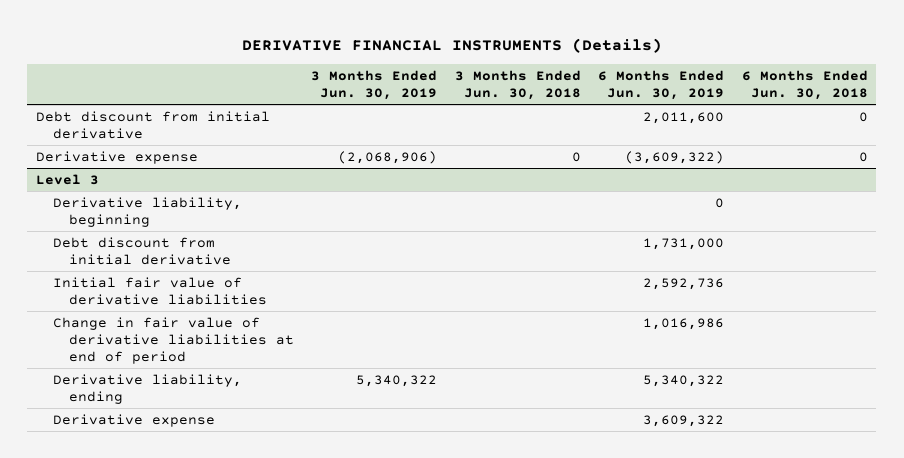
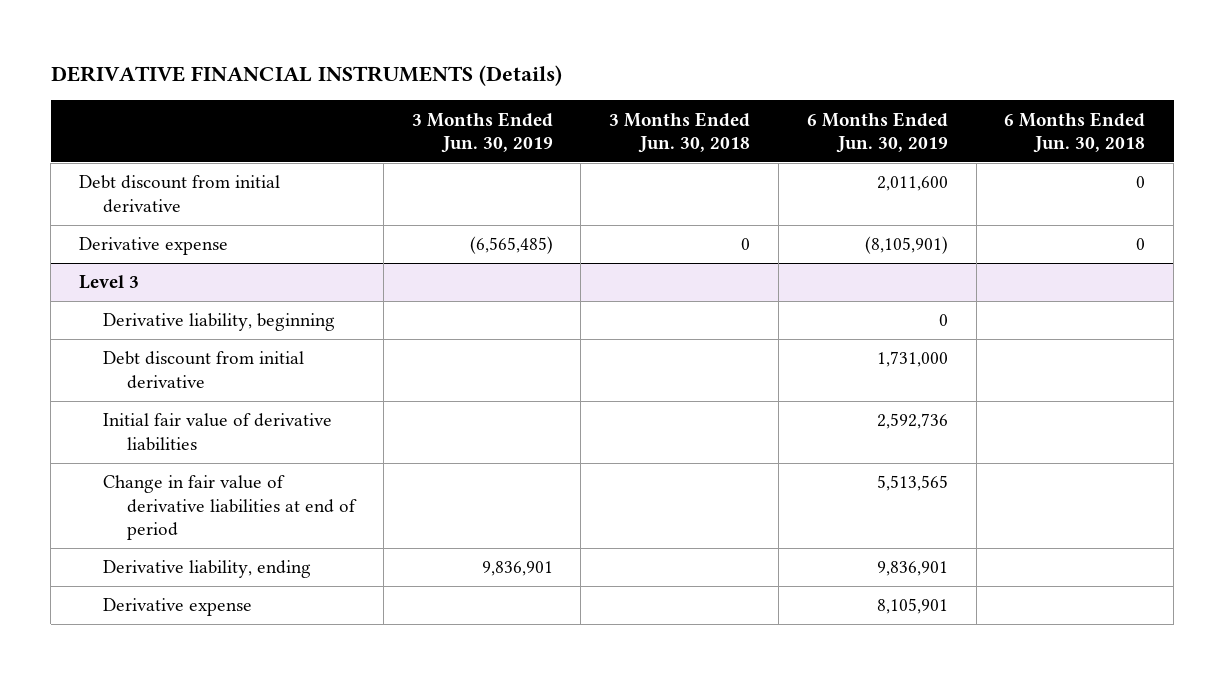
- Derivative expense | (2,068,906) | 0 | (3,609,322) | 0
+ Derivative expense | (6,565,485) | 0 | (8,105,901) | 0
@ Level 3
- Change in fair value of derivative liabilities at end of period | | | 1,016,986 |
- Derivative liability, ending | 5,340,322 | | 5,340,322 |
- Derivative expense | | | 3,609,322 |
+ Change in fair value of derivative liabilities at end of period | | | 5,513,565 |
+ Derivative liability, ending | 9,836,901 | | 9,836,901 |
+ Derivative expense | | | 8,105,901 |

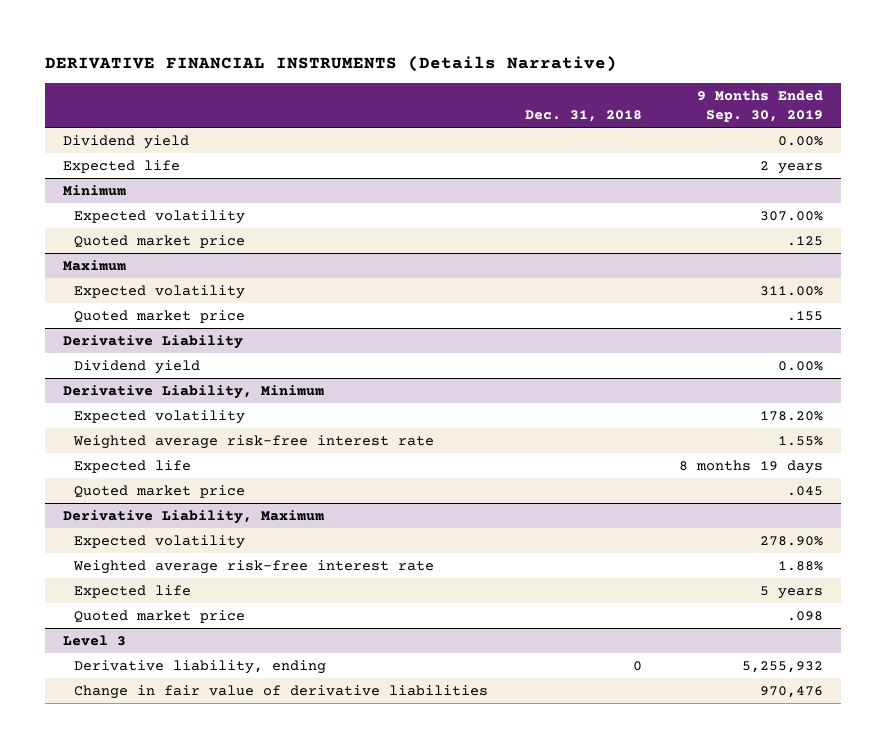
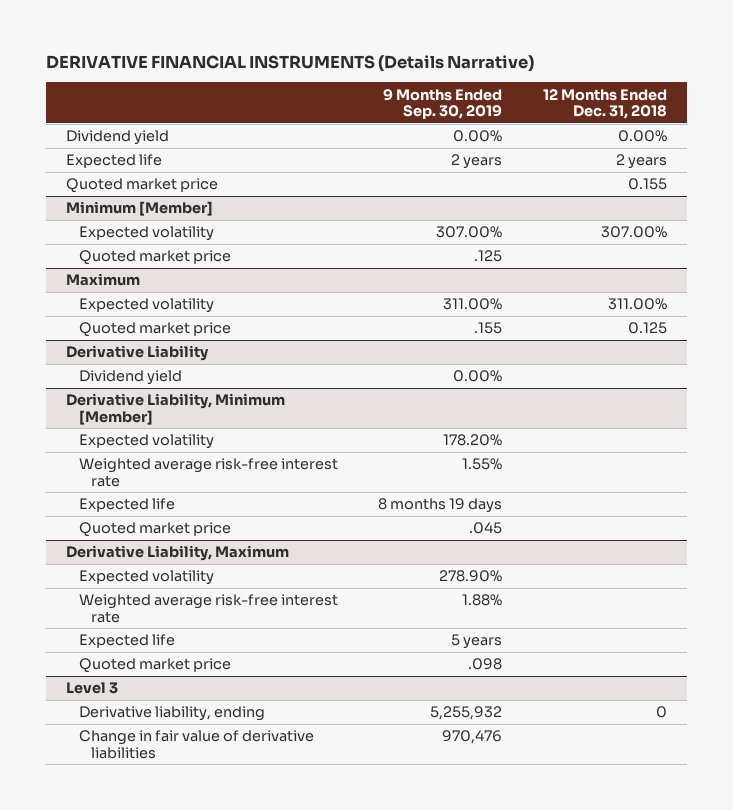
- | Dec. 31, 2018 | 9 Months Ended Sep. 30, 2019
+ | 9 Months Ended Sep. 30, 2019 | 12 Months Ended Dec. 31, 2018
- Minimum
+ Quoted market price | | 0.155
+ Minimum [Member]
- Derivative Liability, Minimum
+ Derivative Liability, Minimum [Member]

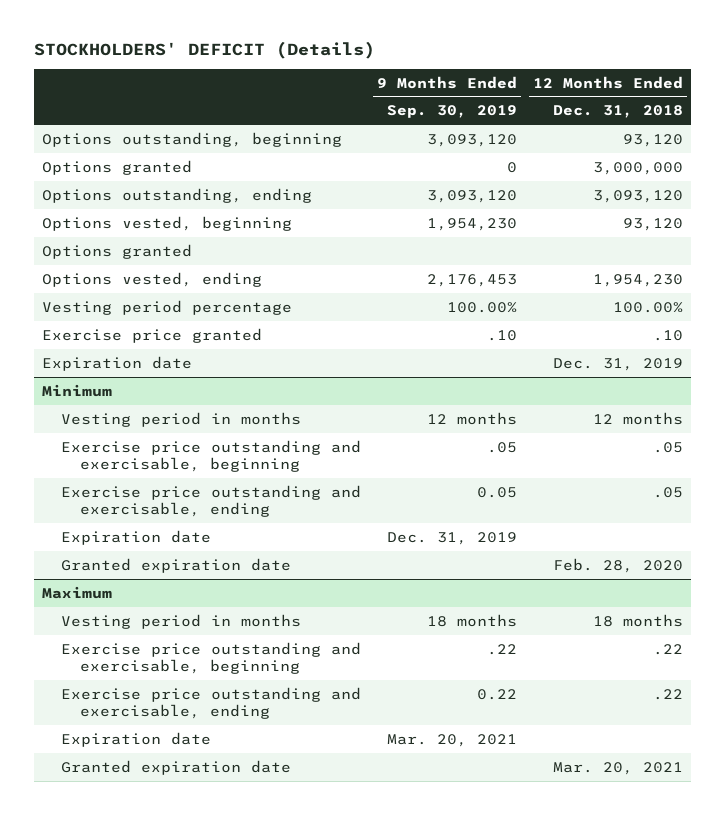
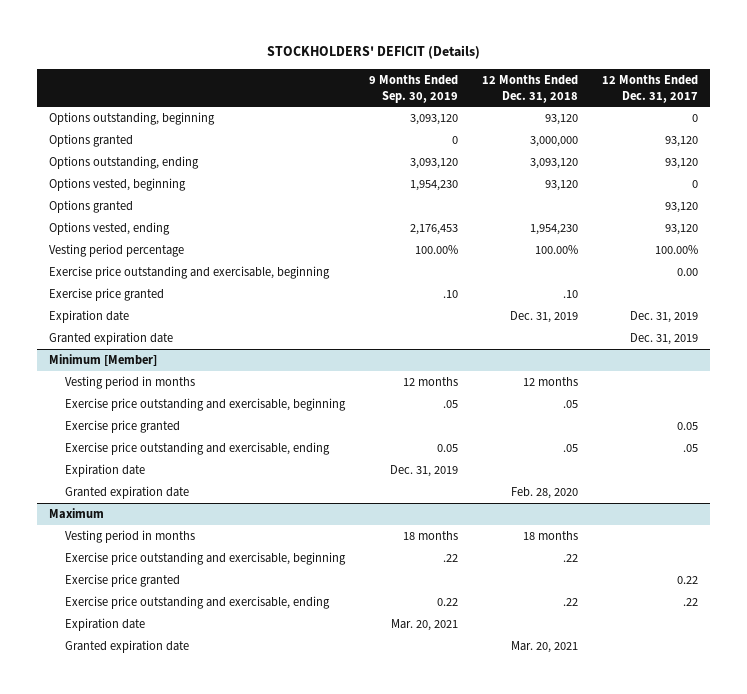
- | 9 Months Ended Sep. 30, 2019 | 12 Months Ended Dec. 31, 2018
+ | 9 Months Ended Sep. 30, 2019 | 12 Months Ended Dec. 31, 2018 | 12 Months Ended Dec. 31, 2017
+ Exercise price outstanding and exercisable, beginning | | | 0.00
- Minimum
+ Granted expiration date | | | Dec. 31, 2019
+ Minimum [Member]
+ Exercise price granted | | | 0.05
@ Maximum
+ Exercise price granted | | | 0.22

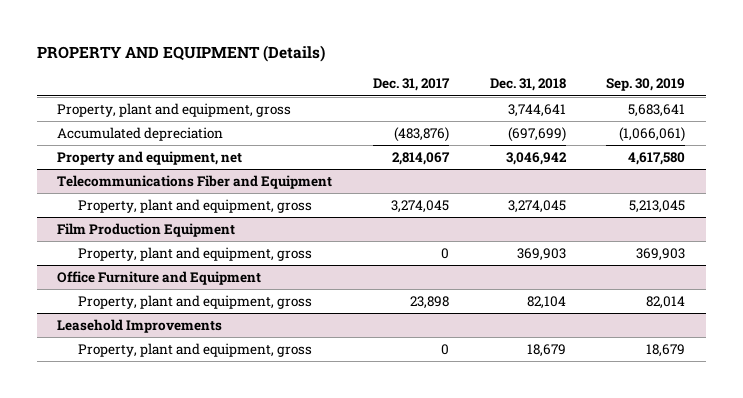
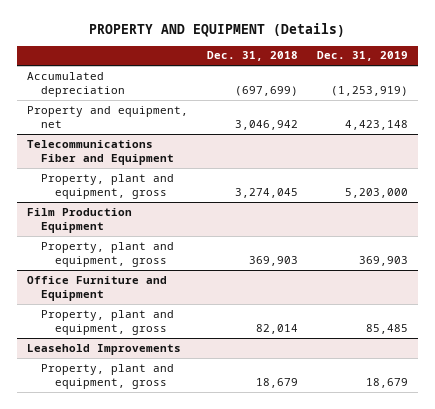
- | Dec. 31, 2017 | Dec. 31, 2018 | Sep. 30, 2019
+ | Dec. 31, 2018 | Dec. 31, 2019
- Property, plant and equipment, gross | | 3,744,641 | 5,683,641
@ Office Furniture and Equipment
- Property, plant and equipment, gross | 23,898 | 82,104 | 82,014
+ Property, plant and equipment, gross | 82,014 | 85,485

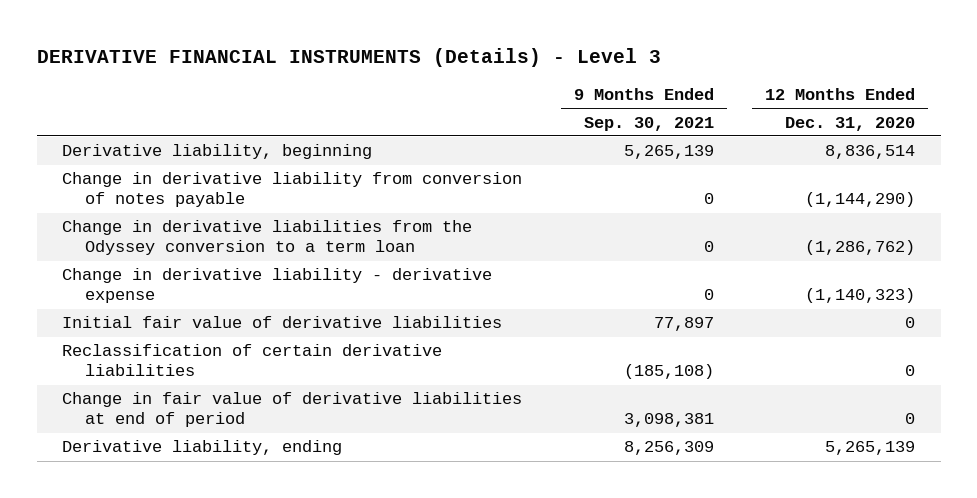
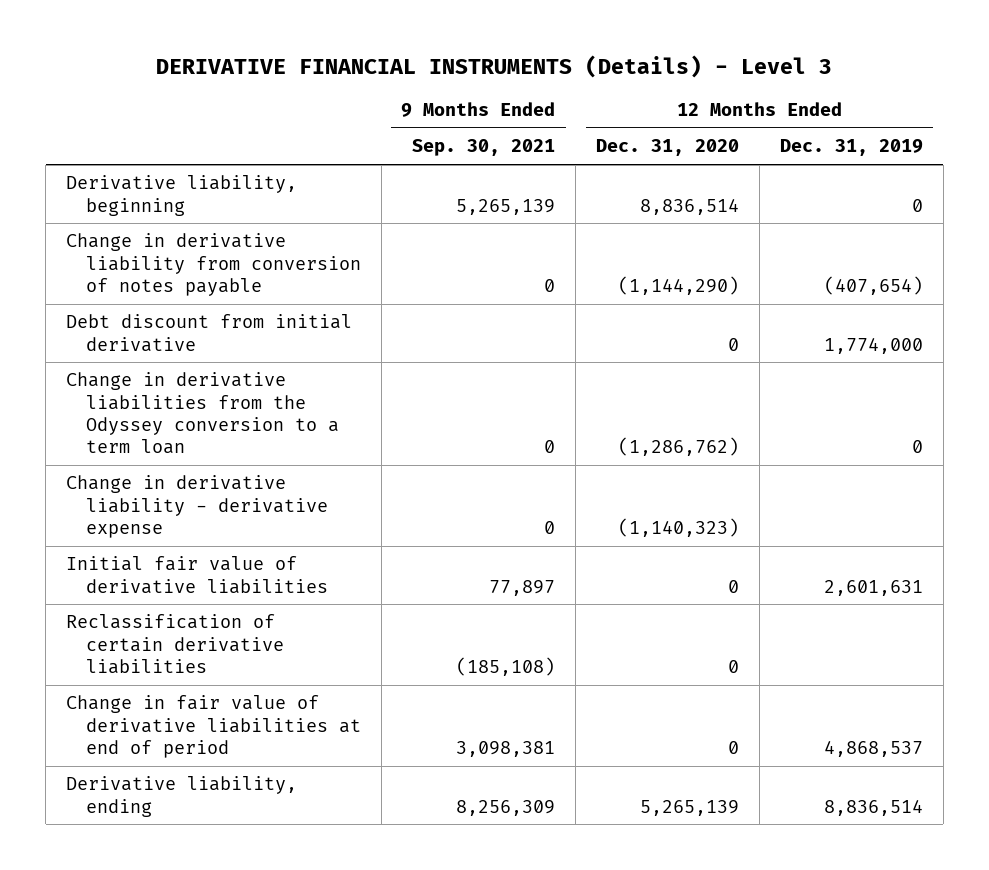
- | 9 Months Ended Sep. 30, 2021 | 12 Months Ended Dec. 31, 2020
+ | 9 Months Ended Sep. 30, 2021 | 12 Months Ended Dec. 31, 2020 | 12 Months Ended Dec. 31, 2019
+ Debt discount from initial derivative | | 0 | 1,774,000

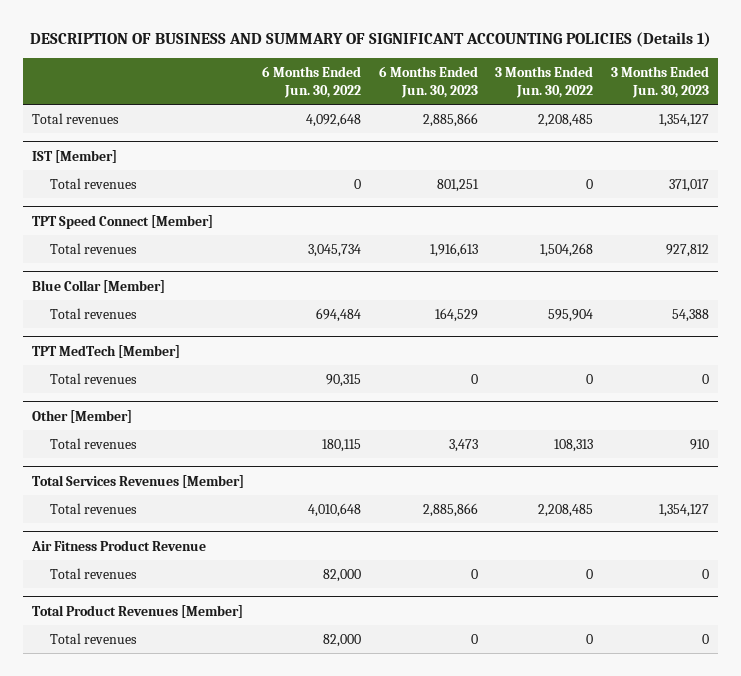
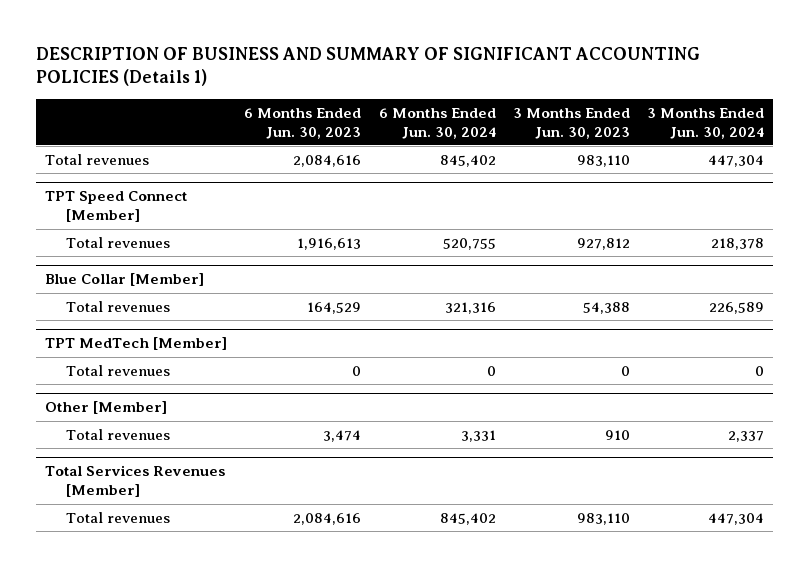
- | 6 Months Ended Jun. 30, 2022 | 6 Months Ended Jun. 30, 2023 | 3 Months Ended Jun. 30, 2022 | 3 Months Ended Jun. 30, 2023
+ | 6 Months Ended Jun. 30, 2023 | 6 Months Ended Jun. 30, 2024 | 3 Months Ended Jun. 30, 2023 | 3 Months Ended Jun. 30, 2024
- Total revenues | 4,092,648 | 2,885,866 | 2,208,485 | 1,354,127
- IST [Member]
- Total revenues | 0 | 801,251 | 0 | 371,017
+ Total revenues | 2,084,616 | 845,402 | 983,110 | 447,304
@ Other [Member]
- Total revenues | 180,115 | 3,473 | 108,313 | 910
+ Total revenues | 3,474 | 3,331 | 910 | 2,337
@ Total Services Revenues [Member]
- Total revenues | 4,010,648 | 2,885,866 | 2,208,485 | 1,354,127
- Air Fitness Product Revenue
- Total revenues | 82,000 | 0 | 0 | 0
- Total Product Revenues [Member]
- Total revenues | 82,000 | 0 | 0 | 0
@ Total Services Revenues [Member]
+ Total revenues | 2,084,616 | 845,402 | 983,110 | 447,304

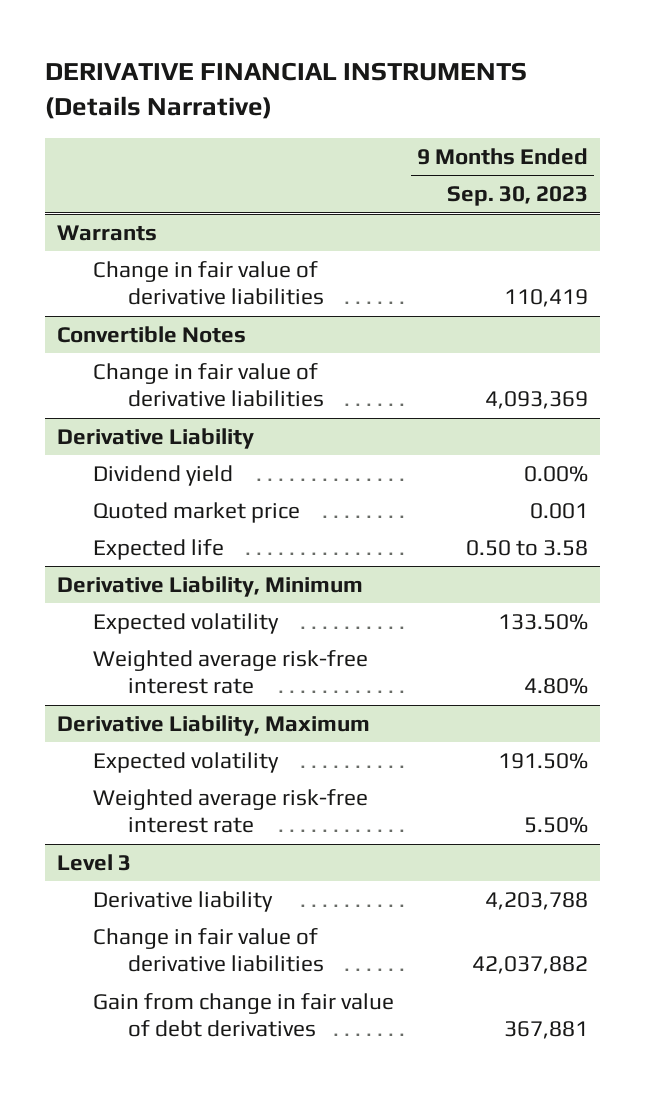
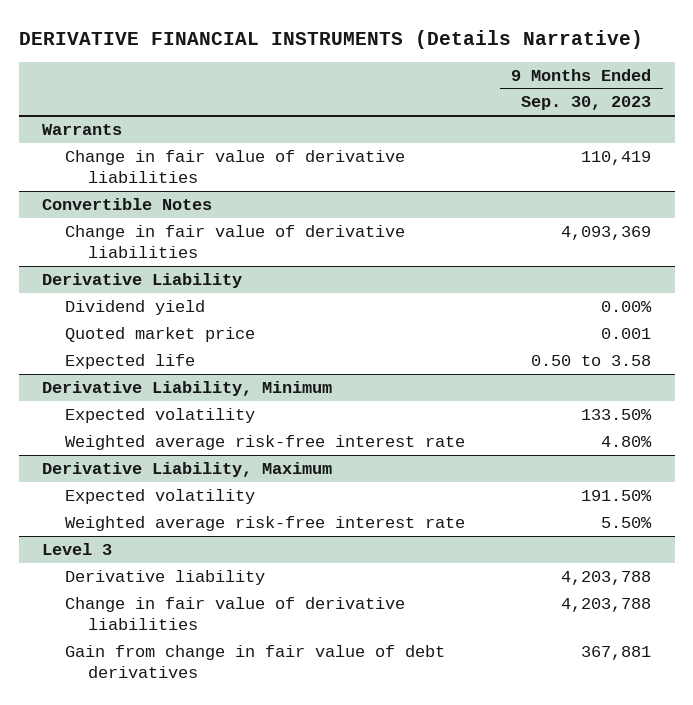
@ Level 3
- Change in fair value of derivative liabilities | 42,037,882
+ Change in fair value of derivative liabilities | 4,203,788

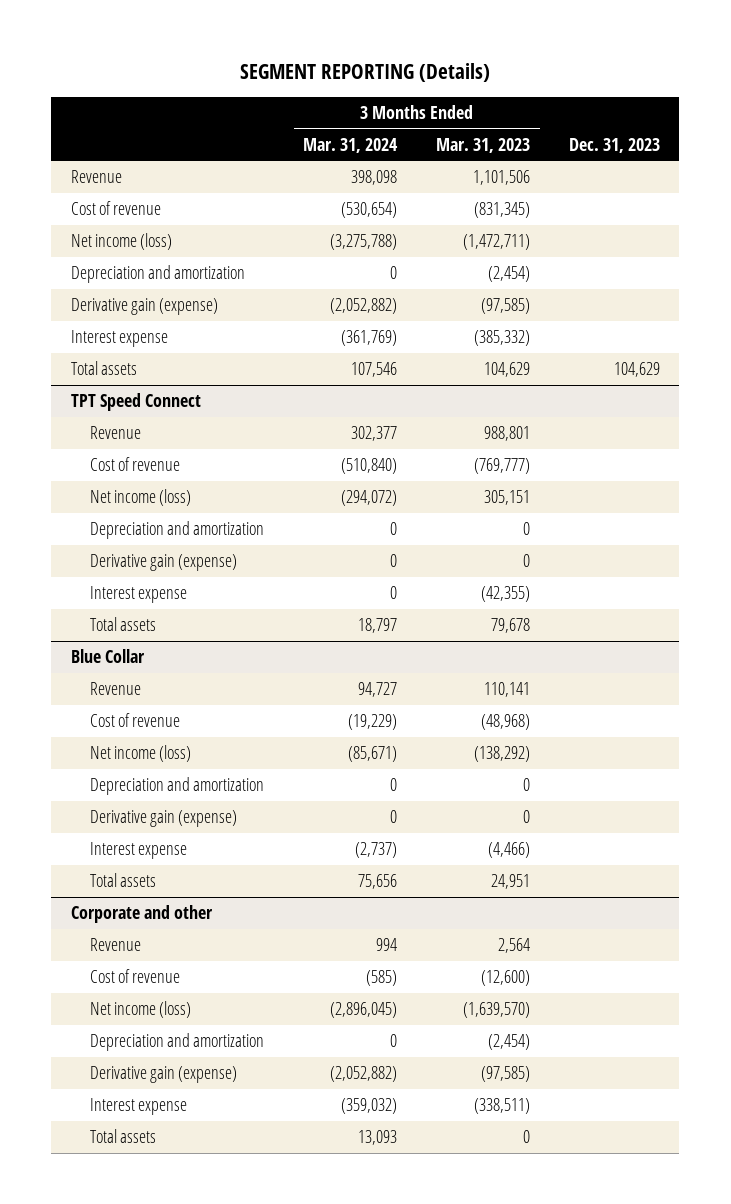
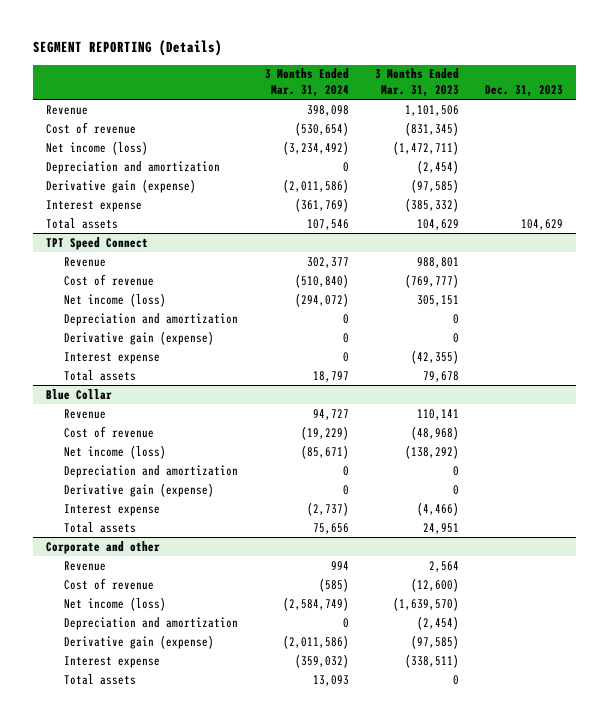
- Net income (loss) | (3,275,788) | (1,472,711) |
+ Net income (loss) | (3,234,492) | (1,472,711) |
- Derivative gain (expense) | (2,052,882) | (97,585) |
+ Derivative gain (expense) | (2,011,586) | (97,585) |
@ Corporate and other
- Net income (loss) | (2,896,045) | (1,639,570) |
+ Net income (loss) | (2,584,749) | (1,639,570) |
- Derivative gain (expense) | (2,052,882) | (97,585) |
+ Derivative gain (expense) | (2,011,586) | (97,585) |

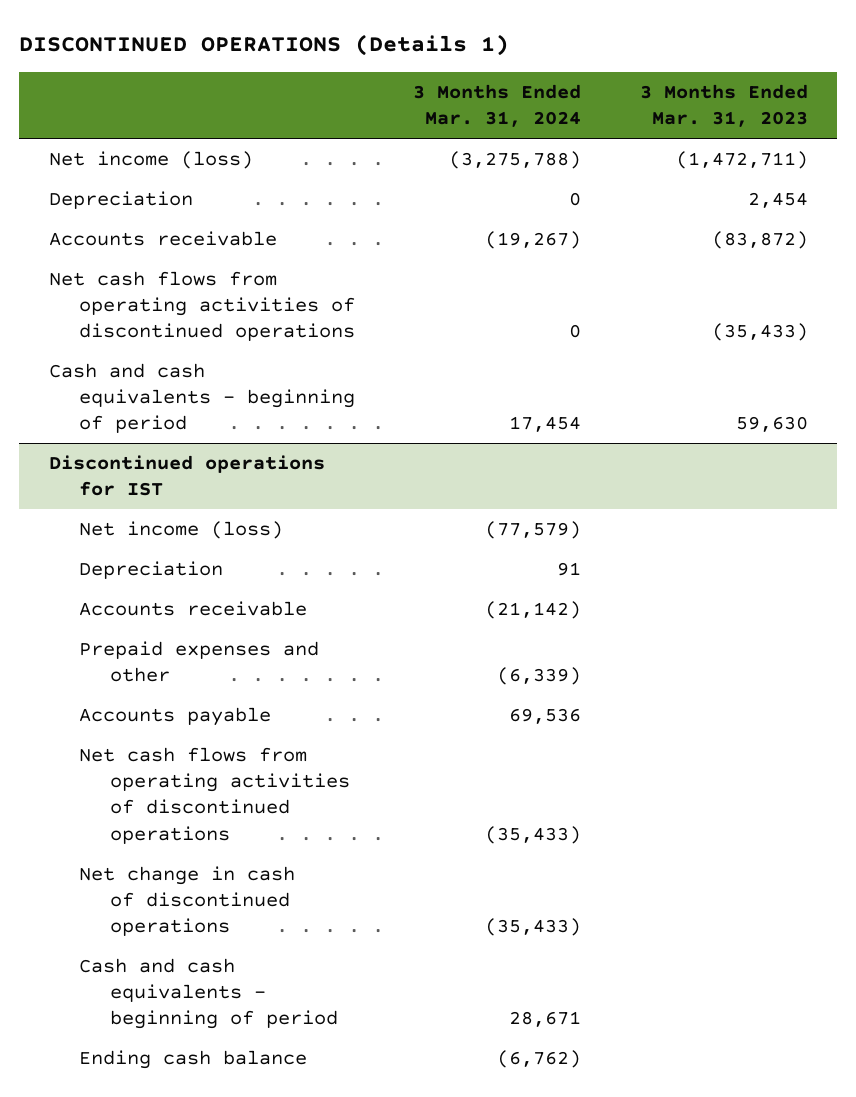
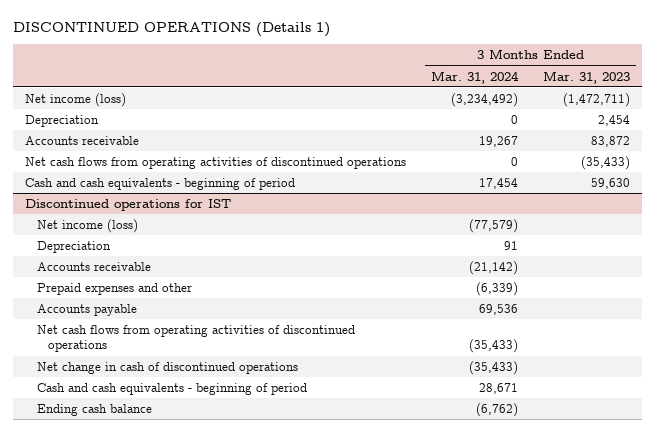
- Net income (loss) | (3,275,788) | (1,472,711)
+ Net income (loss) | (3,234,492) | (1,472,711)
- Accounts receivable | (19,267) | (83,872)
+ Accounts receivable | 19,267 | 83,872

